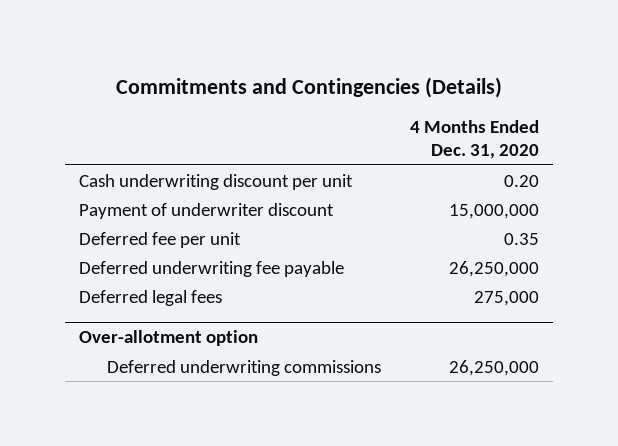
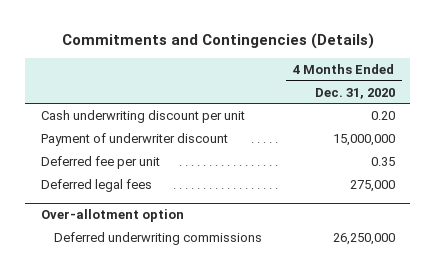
- Deferred underwriting fee payable | 26,250,000

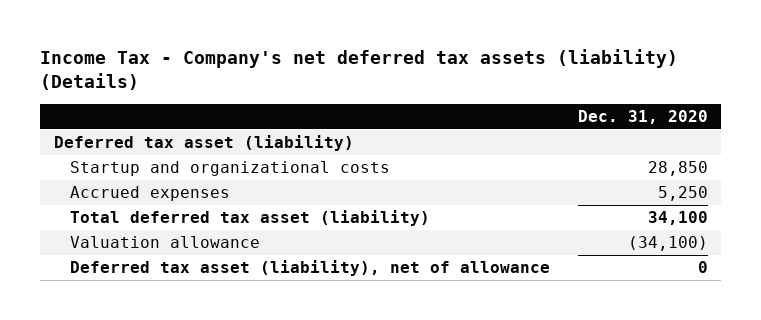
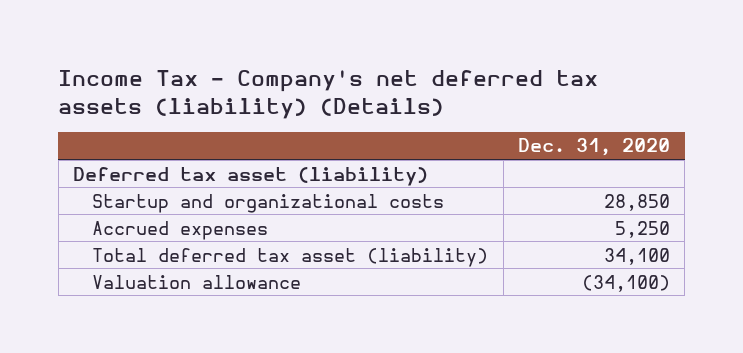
- Deferred tax asset (liability), net of allowance | 0

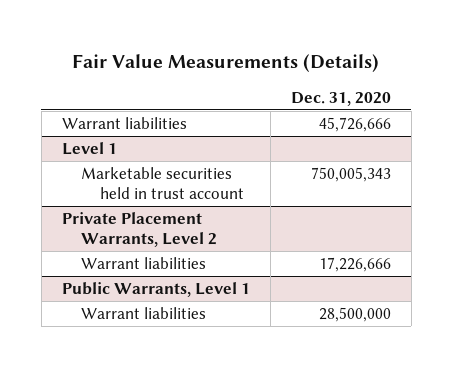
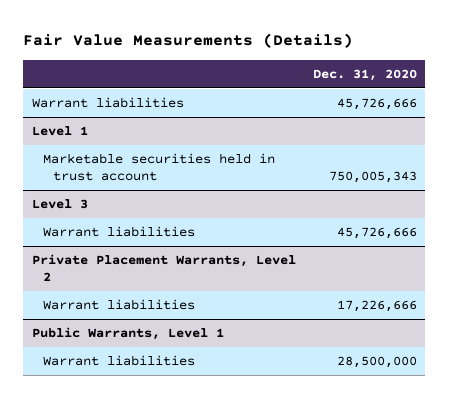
+ Level 3
+ Warrant liabilities | 45,726,666

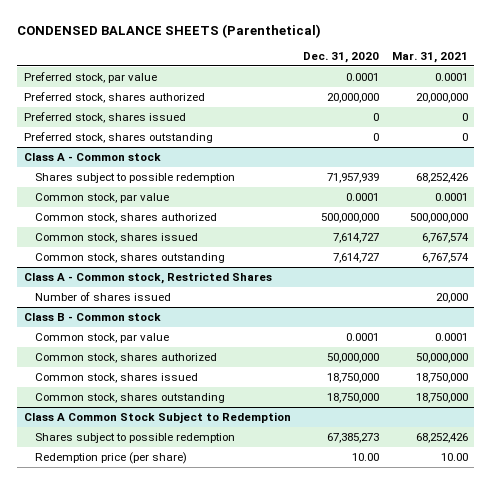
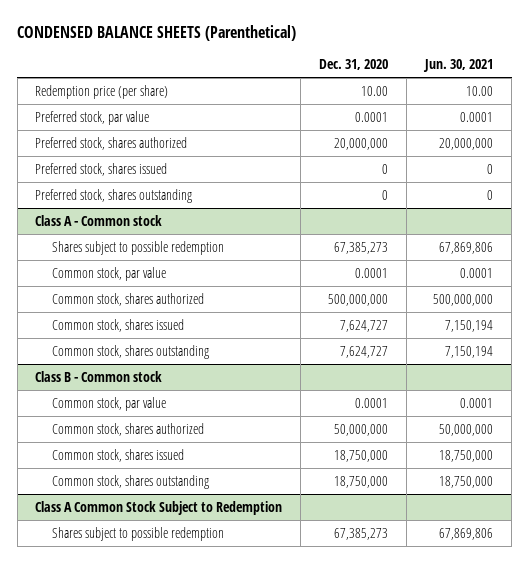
- | Dec. 31, 2020 | Mar. 31, 2021
+ | Dec. 31, 2020 | Jun. 30, 2021
+ Redemption price (per share) | 10.00 | 10.00
@ Class A - Common stock
- Shares subject to possible redemption | 71,957,939 | 68,252,426
+ Shares subject to possible redemption | 67,385,273 | 67,869,806
- Common stock, shares issued | 7,614,727 | 6,767,574
- Common stock, shares outstanding | 7,614,727 | 6,767,574
- Class A - Common stock, Restricted Shares
- Number of shares issued | | 20,000
@ Class A - Common stock
+ Common stock, shares issued | 7,624,727 | 7,150,194
+ Common stock, shares outstanding | 7,624,727 | 7,150,194
@ Class A Common Stock Subject to Redemption
- Redemption price (per share) | 10.00 | 10.00

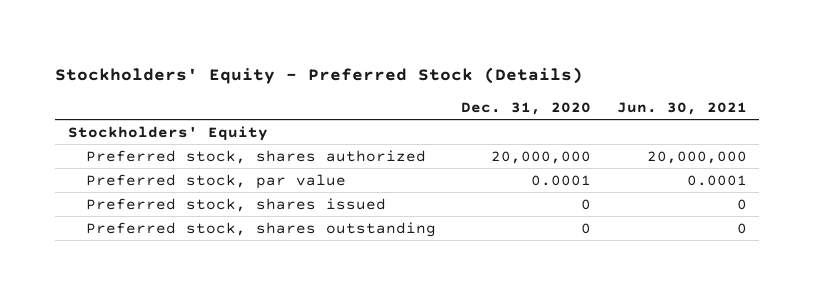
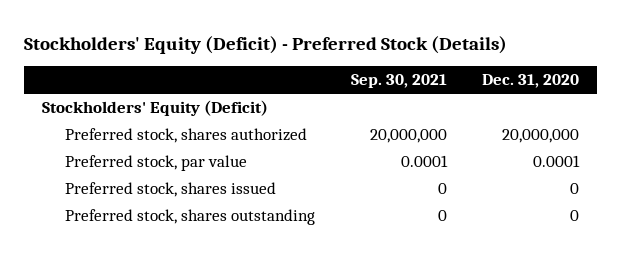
- Stockholders' Equity - Preferred Stock (Details)
+ Stockholders' Equity (Deficit) - Preferred Stock (Details)
- | Dec. 31, 2020 | Jun. 30, 2021
+ | Sep. 30, 2021 | Dec. 31, 2020
- Stockholders' Equity
+ Stockholders' Equity (Deficit)

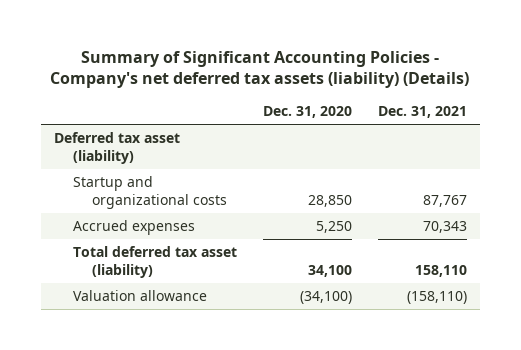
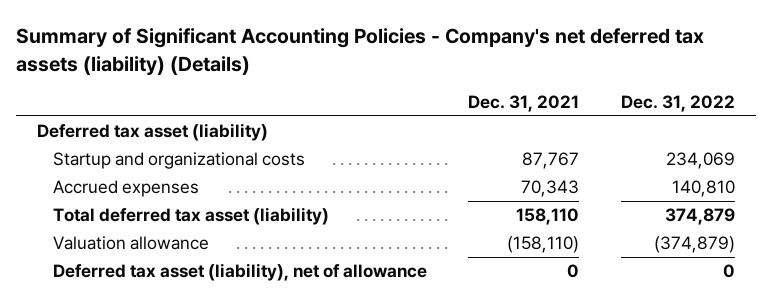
- | Dec. 31, 2020 | Dec. 31, 2021
+ | Dec. 31, 2021 | Dec. 31, 2022
+ Deferred tax asset (liability), net of allowance | 0 | 0

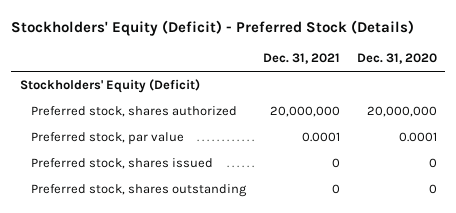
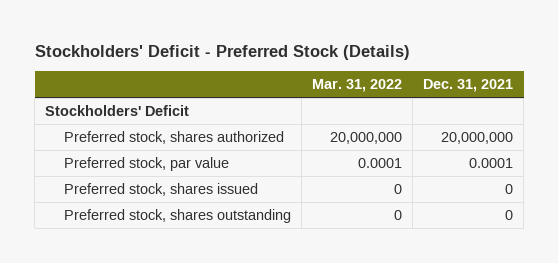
- Stockholders' Equity (Deficit) - Preferred Stock (Details)
+ Stockholders' Deficit - Preferred Stock (Details)
- | Dec. 31, 2021 | Dec. 31, 2020
+ | Mar. 31, 2022 | Dec. 31, 2021
- Stockholders' Equity (Deficit)
+ Stockholders' Deficit

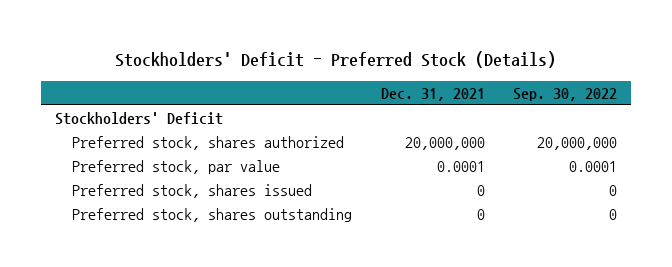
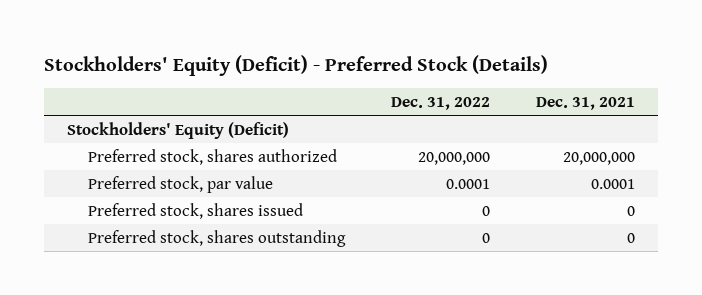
- Stockholders' Deficit - Preferred Stock (Details)
+ Stockholders' Equity (Deficit) - Preferred Stock (Details)
- | Dec. 31, 2021 | Sep. 30, 2022
+ | Dec. 31, 2022 | Dec. 31, 2021
- Stockholders' Deficit
+ Stockholders' Equity (Deficit)

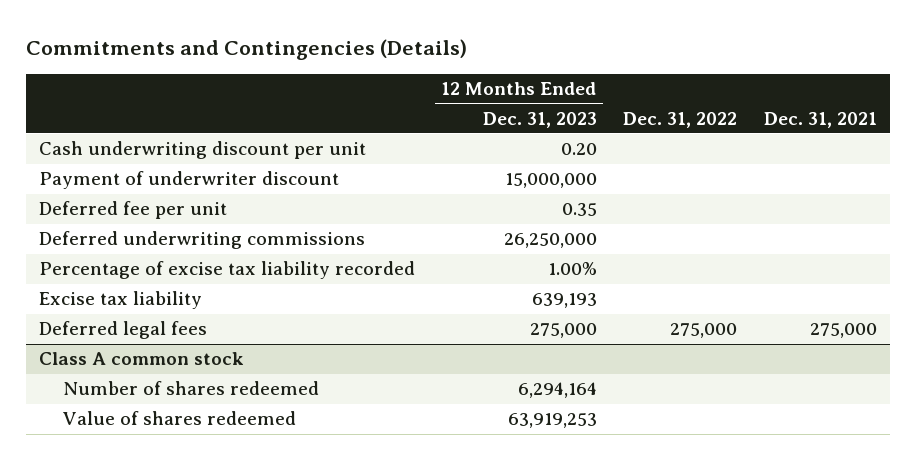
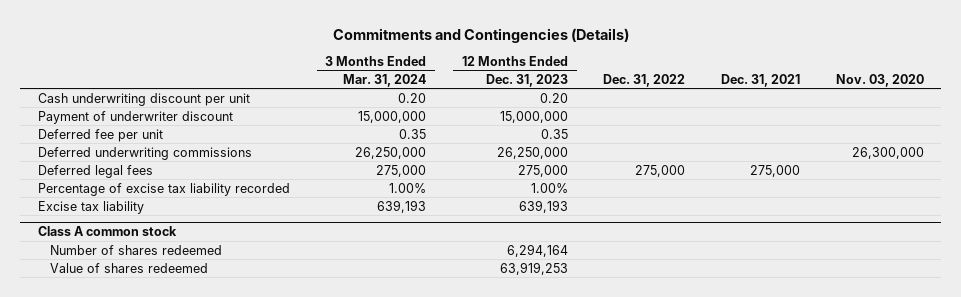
- | 12 Months Ended Dec. 31, 2023 | Dec. 31, 2022 | Dec. 31, 2021
+ | 3 Months Ended Mar. 31, 2024 | 12 Months Ended Dec. 31, 2023 | Dec. 31, 2022 | Dec. 31, 2021 | Nov. 03, 2020
moved up: Deferred legal fees | 275,000 | 275,000 | 275,000 | 275,000 |

